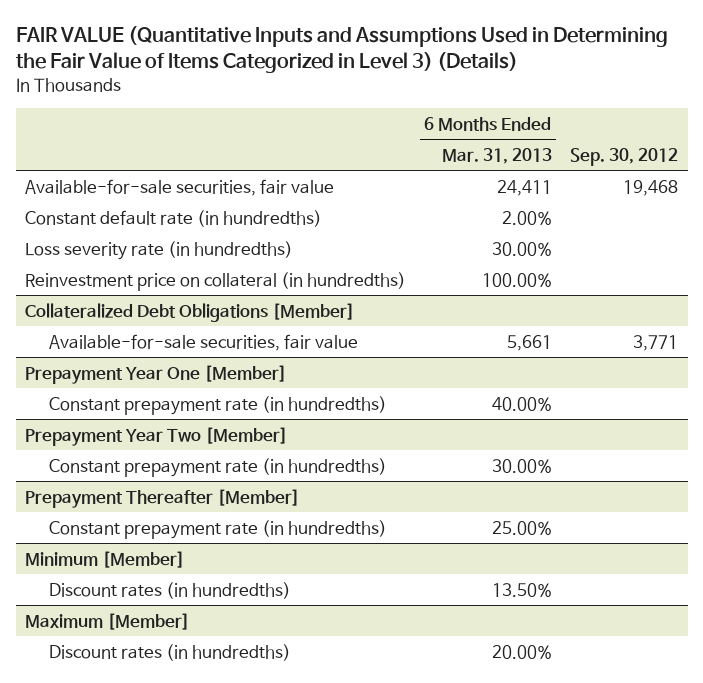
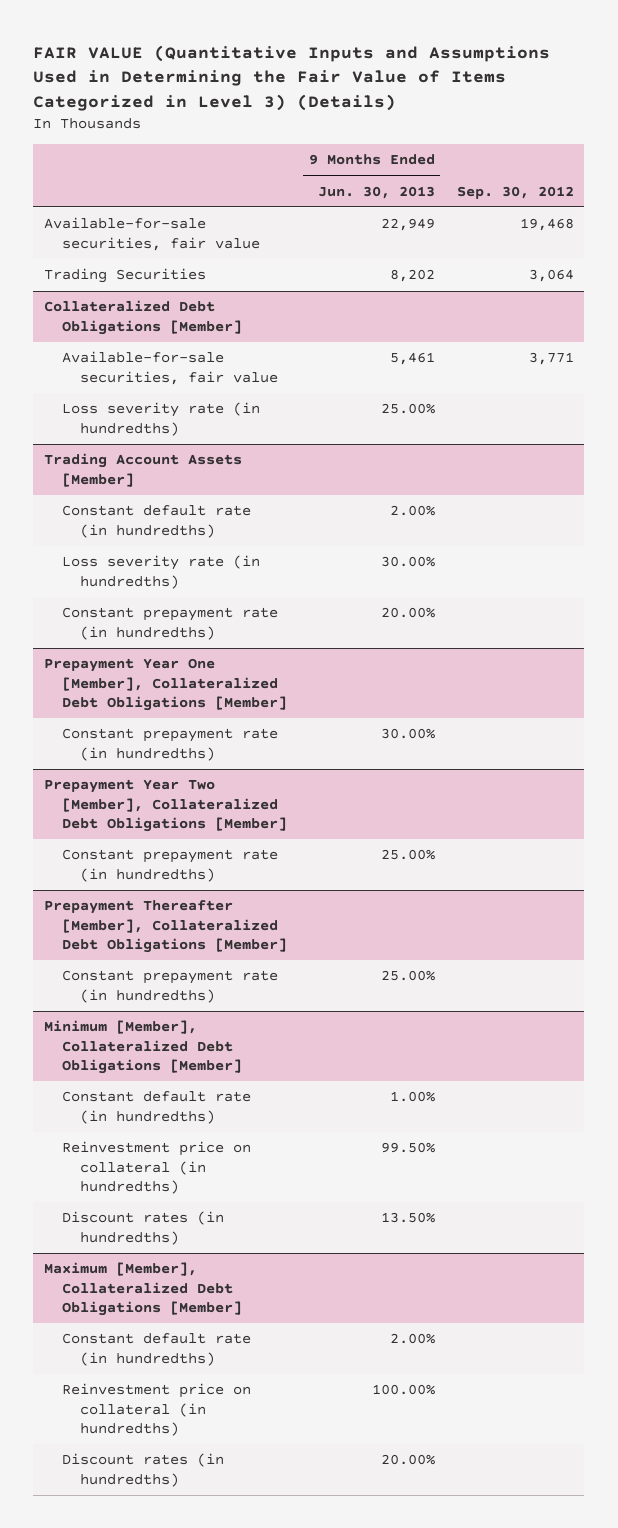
- | 6 Months Ended Mar. 31, 2013 | Sep. 30, 2012
+ | 9 Months Ended Jun. 30, 2013 | Sep. 30, 2012
- Constant default rate (in hundredths) | 2.00% |
- Loss severity rate (in hundredths) | 30.00% |
- Reinvestment price on collateral (in hundredths) | 100.00% |
+ Trading Securities | 8,202 | 3,064
- Prepayment Year One [Member]
@ Collateralized Debt Obligations [Member]
+ Loss severity rate (in hundredths) | 25.00% |
+ Trading Account Assets [Member]
+ Constant default rate (in hundredths) | 2.00% |
+ Loss severity rate (in hundredths) | 30.00% |
+ Constant prepayment rate (in hundredths) | 20.00% |
+ Prepayment Year One [Member], Collateralized Debt Obligations [Member]
- Prepayment Year Two [Member]
+ Prepayment Year Two [Member], Collateralized Debt Obligations [Member]
- Prepayment Thereafter [Member]
+ Prepayment Thereafter [Member], Collateralized Debt Obligations [Member]
- Minimum [Member]
+ Minimum [Member], Collateralized Debt Obligations [Member]
+ Constant default rate (in hundredths) | 1.00% |
+ Reinvestment price on collateral (in hundredths) | 99.50% |
- Maximum [Member]
+ Maximum [Member], Collateralized Debt Obligations [Member]
+ Constant default rate (in hundredths) | 2.00% |
+ Reinvestment price on collateral (in hundredths) | 100.00% |

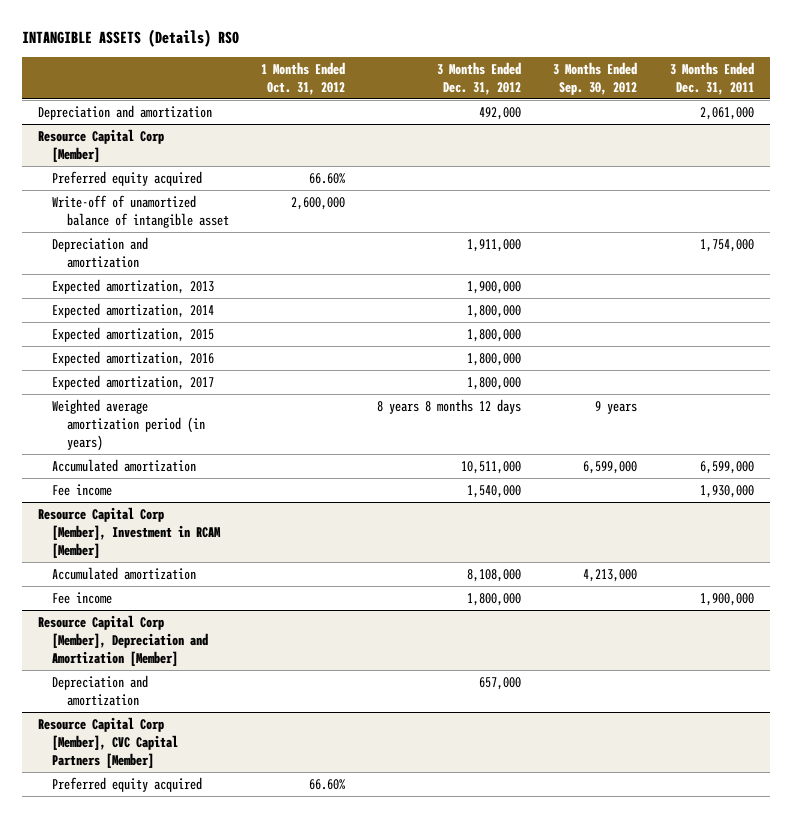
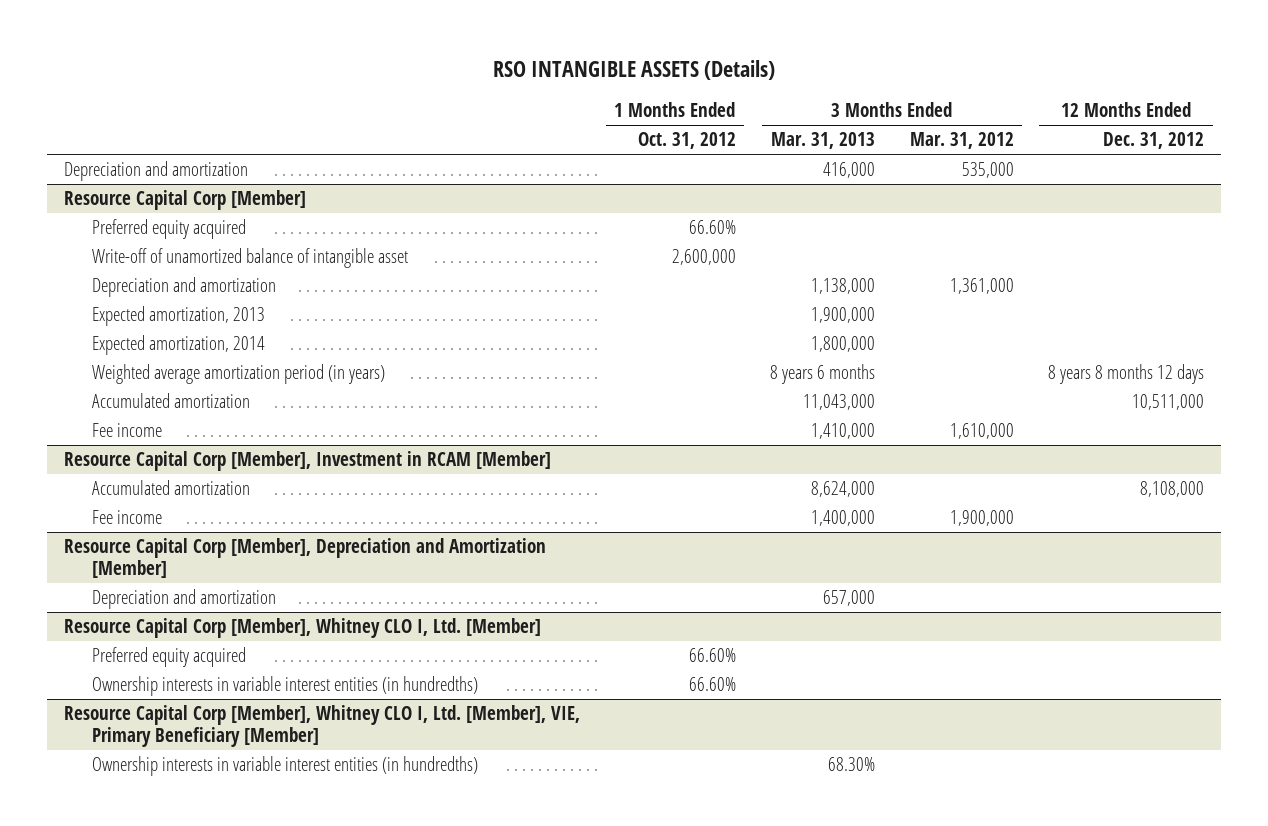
- INTANGIBLE ASSETS (Details) RSO
+ RSO INTANGIBLE ASSETS (Details)
- | 1 Months Ended Oct. 31, 2012 | 3 Months Ended Dec. 31, 2012 | 3 Months Ended Sep. 30, 2012 | 3 Months Ended Dec. 31, 2011
+ | 1 Months Ended Oct. 31, 2012 | 3 Months Ended Mar. 31, 2013 | 3 Months Ended Mar. 31, 2012 | 12 Months Ended Dec. 31, 2012
@ Resource Capital Corp [Member]
- Expected amortization, 2015 | | 1,800,000 | |
- Expected amortization, 2016 | | 1,800,000 | |
- Expected amortization, 2017 | | 1,800,000 | |
- Resource Capital Corp [Member], CVC Capital Partners [Member]
+ Resource Capital Corp [Member], Whitney CLO I, Ltd. [Member]
+ Ownership interests in variable interest entities (in hundredths) | 66.60% | | |
+ Resource Capital Corp [Member], Whitney CLO I, Ltd. [Member], VIE, Primary Beneficiary [Member]
+ Ownership interests in variable interest entities (in hundredths) | | 68.30% | |

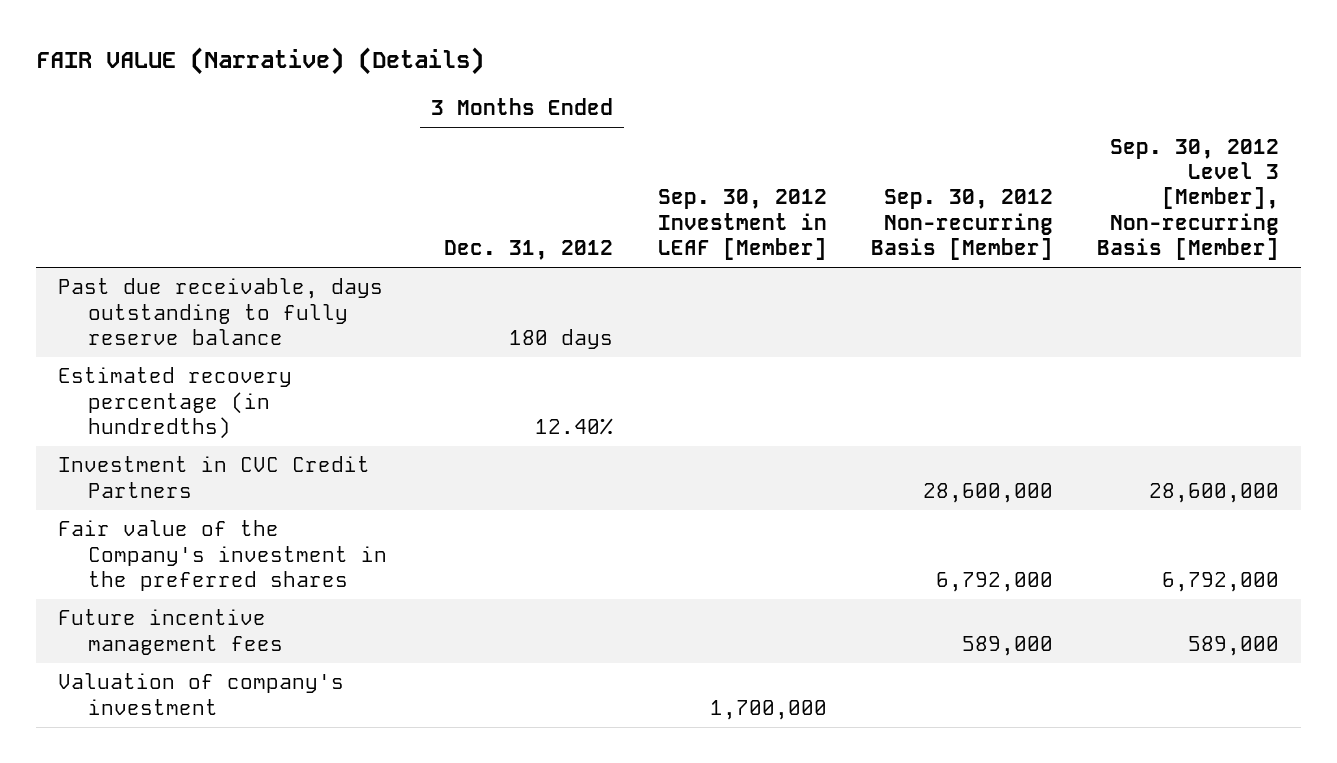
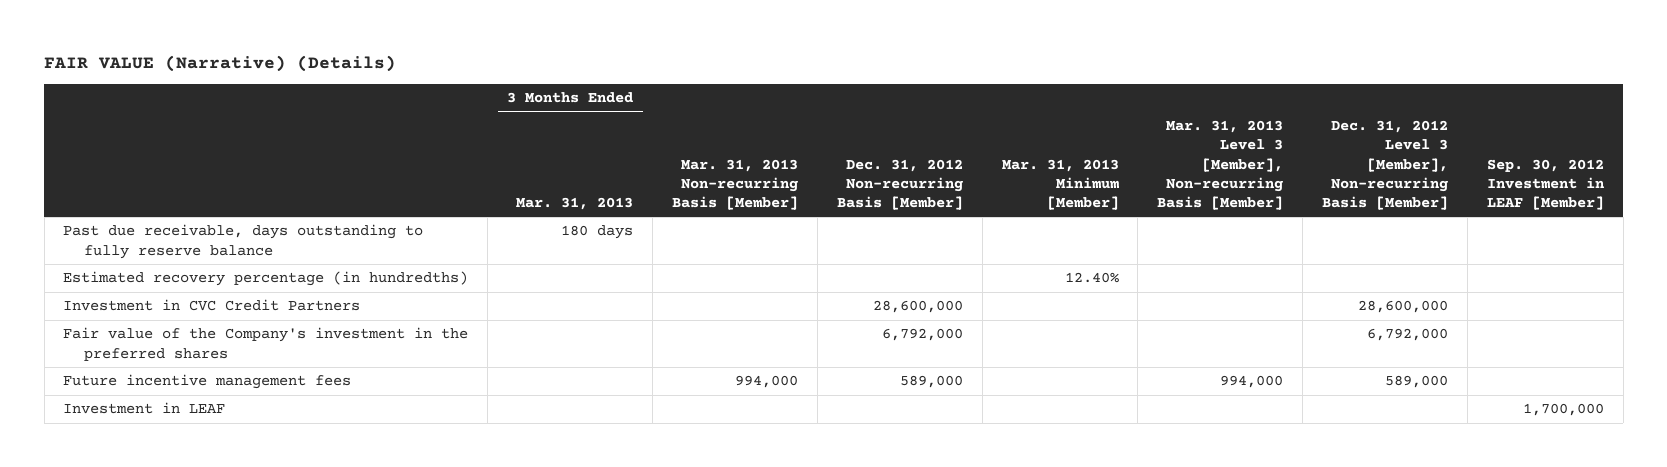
- | 3 Months Ended Dec. 31, 2012 | Sep. 30, 2012 Investment in LEAF [Member] | Sep. 30, 2012 Non-recurring Basis [Member] | Sep. 30, 2012 Level 3 [Member], Non-recurring Basis [Member]
+ | 3 Months Ended Mar. 31, 2013 | Mar. 31, 2013 Non-recurring Basis [Member] | Dec. 31, 2012 Non-recurring Basis [Member] | Mar. 31, 2013 Minimum [Member] | Mar. 31, 2013 Level 3 [Member], Non-recurring Basis [Member] | Dec. 31, 2012 Level 3 [Member], Non-recurring Basis [Member] | Sep. 30, 2012 Investment in LEAF [Member]
- Valuation of company's investment | | 1,700,000 | |
+ Investment in LEAF | | | | | | | 1,700,000

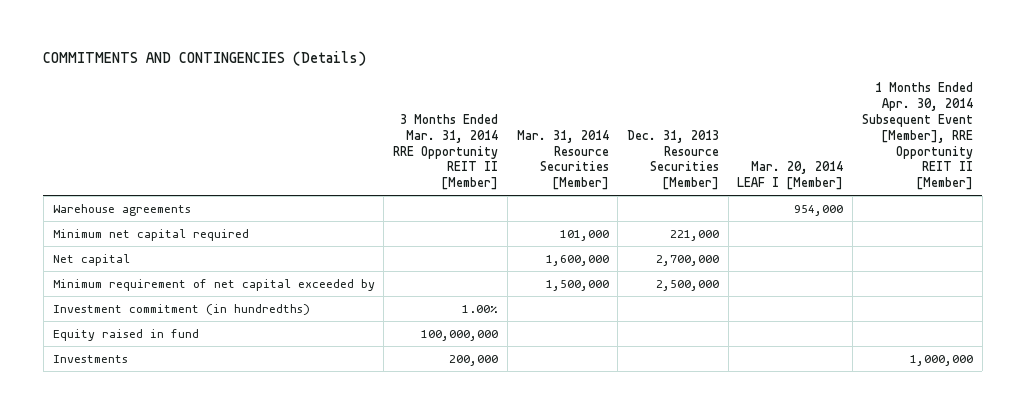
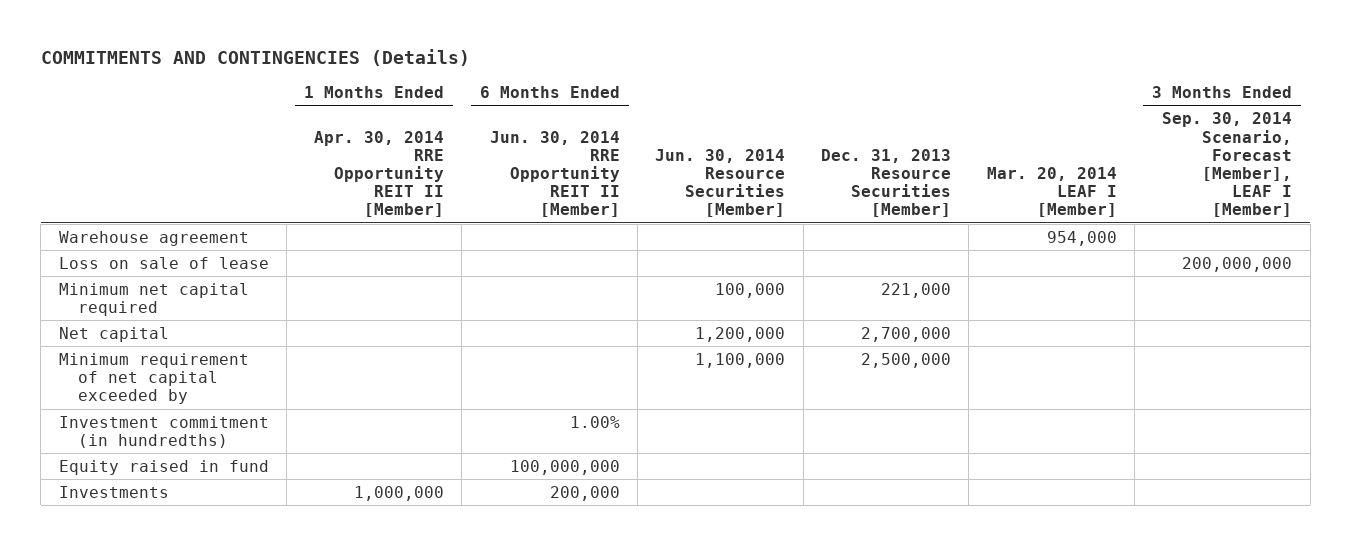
- | 3 Months Ended Mar. 31, 2014 RRE Opportunity REIT II [Member] | Mar. 31, 2014 Resource Securities [Member] | Dec. 31, 2013 Resource Securities [Member] | Mar. 20, 2014 LEAF I [Member] | 1 Months Ended Apr. 30, 2014 Subsequent Event [Member], RRE Opportunity REIT II [Member]
+ | 1 Months Ended Apr. 30, 2014 RRE Opportunity REIT II [Member] | 6 Months Ended Jun. 30, 2014 RRE Opportunity REIT II [Member] | Jun. 30, 2014 Resource Securities [Member] | Dec. 31, 2013 Resource Securities [Member] | Mar. 20, 2014 LEAF I [Member] | 3 Months Ended Sep. 30, 2014 Scenario, Forecast [Member], LEAF I [Member]
- Warehouse agreements | | | | 954,000 |
+ Warehouse agreement | | | | | 954,000 |
+ Loss on sale of lease | | | | | | 200,000,000

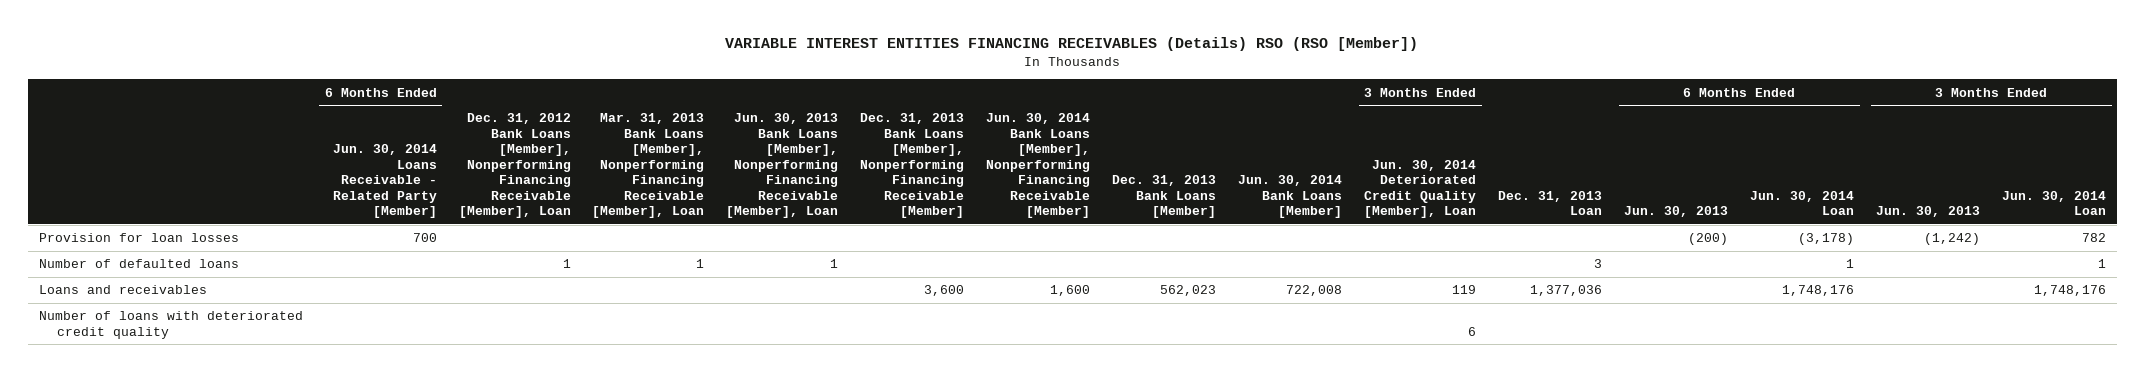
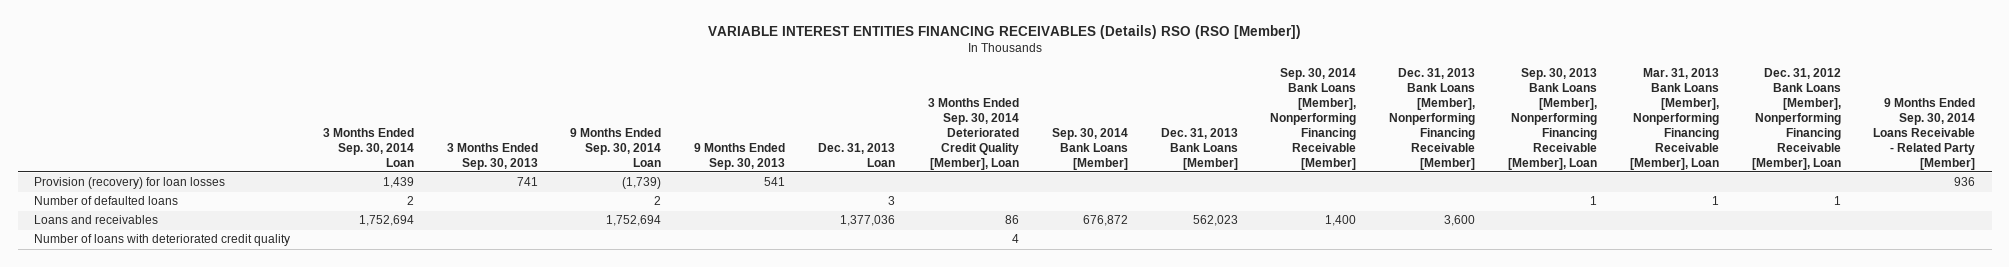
- | 6 Months Ended Jun. 30, 2014 Loans Receivable - Related Party [Member] | Dec. 31, 2012 Bank Loans [Member], Nonperforming Financing Receivable [Member], Loan | Mar. 31, 2013 Bank Loans [Member], Nonperforming Financing Receivable [Member], Loan | Jun. 30, 2013 Bank Loans [Member], Nonperforming Financing Receivable [Member], Loan | Dec. 31, 2013 Bank Loans [Member], Nonperforming Financing Receivable [Member] | Jun. 30, 2014 Bank Loans [Member], Nonperforming Financing Receivable [Member] | Dec. 31, 2013 Bank Loans [Member] | Jun. 30, 2014 Bank Loans [Member] | 3 Months Ended Jun. 30, 2014 Deteriorated Credit Quality [Member], Loan | Dec. 31, 2013 Loan | 6 Months Ended Jun. 30, 2013 | 6 Months Ended Jun. 30, 2014 Loan | 3 Months Ended Jun. 30, 2013 | 3 Months Ended Jun. 30, 2014 Loan
+ | 3 Months Ended Sep. 30, 2014 Loan | 3 Months Ended Sep. 30, 2013 | 9 Months Ended Sep. 30, 2014 Loan | 9 Months Ended Sep. 30, 2013 | Dec. 31, 2013 Loan | 3 Months Ended Sep. 30, 2014 Deteriorated Credit Quality [Member], Loan | Sep. 30, 2014 Bank Loans [Member] | Dec. 31, 2013 Bank Loans [Member] | Sep. 30, 2014 Bank Loans [Member], Nonperforming Financing Receivable [Member] | Dec. 31, 2013 Bank Loans [Member], Nonperforming Financing Receivable [Member] | Sep. 30, 2013 Bank Loans [Member], Nonperforming Financing Receivable [Member], Loan | Mar. 31, 2013 Bank Loans [Member], Nonperforming Financing Receivable [Member], Loan | Dec. 31, 2012 Bank Loans [Member], Nonperforming Financing Receivable [Member], Loan | 9 Months Ended Sep. 30, 2014 Loans Receivable - Related Party [Member]
- Provision for loan losses | 700 | | | | | | | | | | (200) | (3,178) | (1,242) | 782
+ Provision (recovery) for loan losses | 1,439 | 741 | (1,739) | 541 | | | | | | | | | | 936

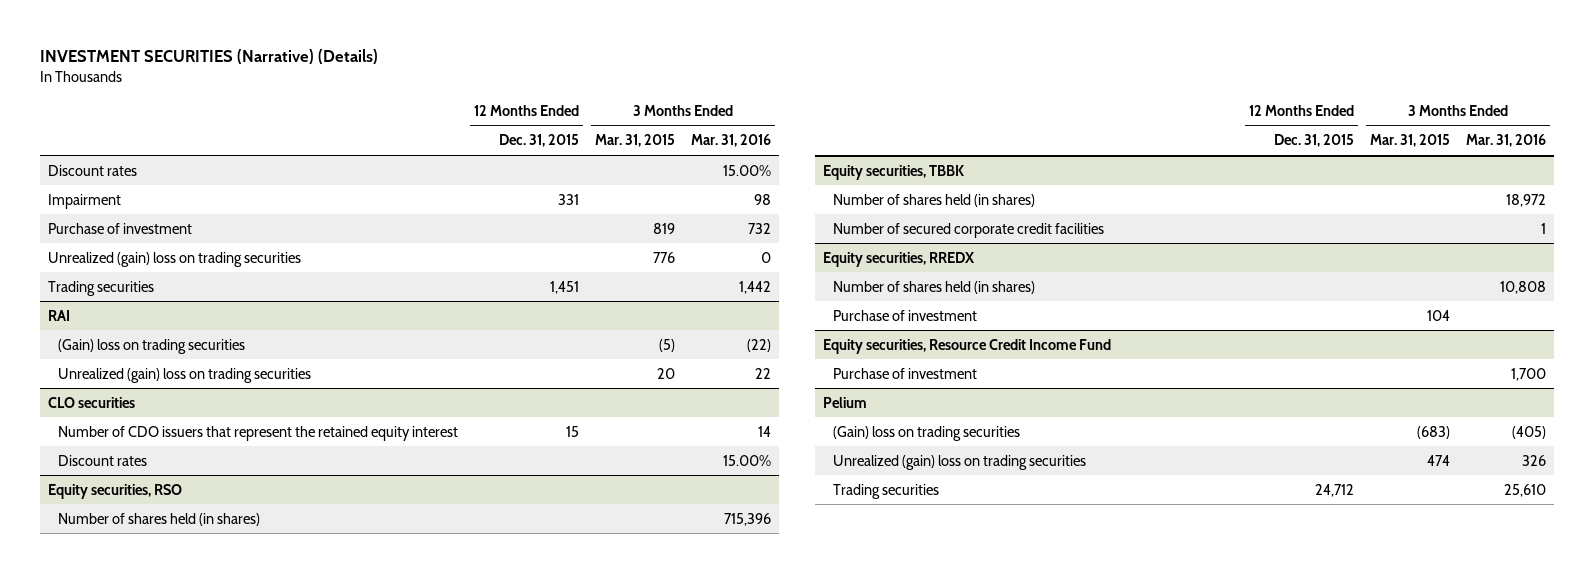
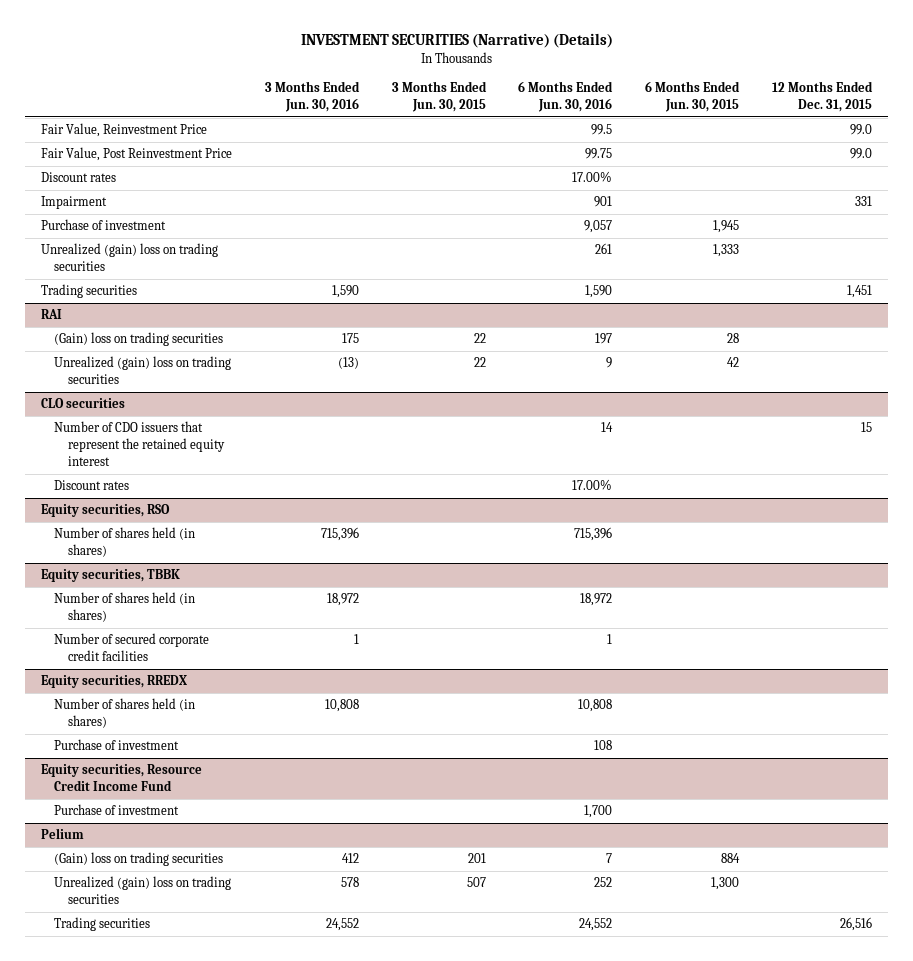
- | 12 Months Ended Dec. 31, 2015 | 3 Months Ended Mar. 31, 2015 | 3 Months Ended Mar. 31, 2016
+ | 3 Months Ended Jun. 30, 2016 | 3 Months Ended Jun. 30, 2015 | 6 Months Ended Jun. 30, 2016 | 6 Months Ended Jun. 30, 2015 | 12 Months Ended Dec. 31, 2015
+ Fair Value, Reinvestment Price | | | 99.5 | | 99.0
+ Fair Value, Post Reinvestment Price | | | 99.75 | | 99.0
@ Pelium
- Trading securities | 24,712 | | 25,610
+ Trading securities | 24,552 | | 24,552 | | 26,516

